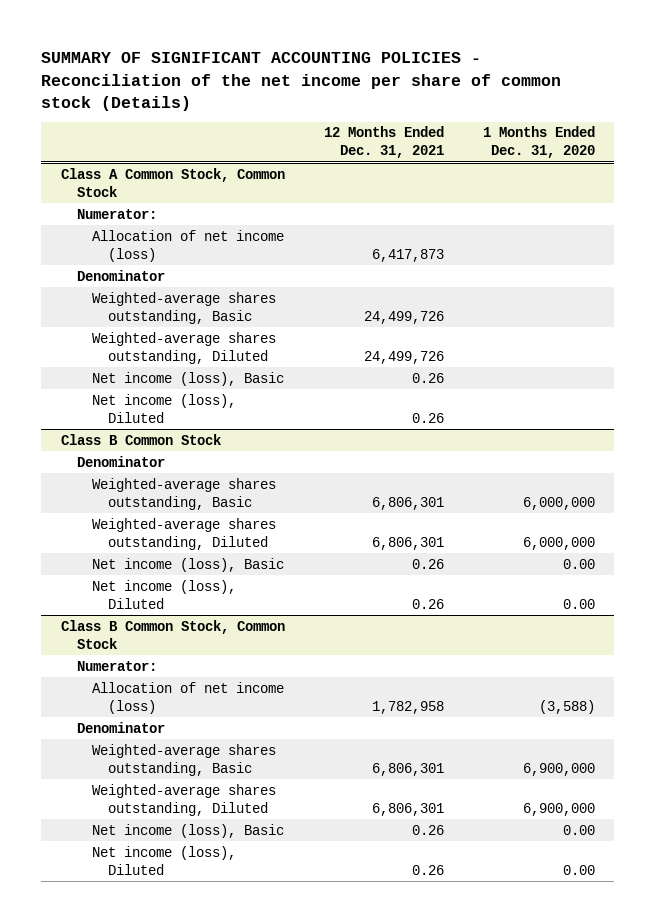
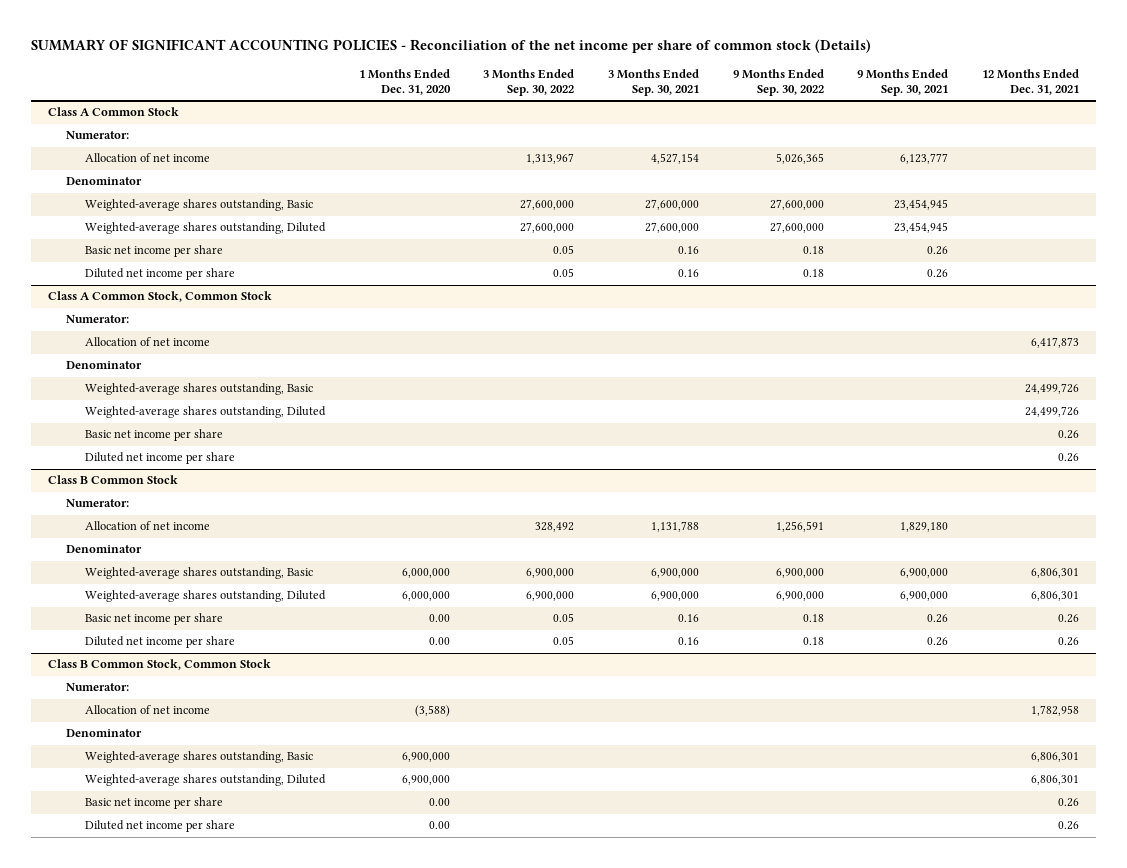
- | 12 Months Ended Dec. 31, 2021 | 1 Months Ended Dec. 31, 2020
+ | 1 Months Ended Dec. 31, 2020 | 3 Months Ended Sep. 30, 2022 | 3 Months Ended Sep. 30, 2021 | 9 Months Ended Sep. 30, 2022 | 9 Months Ended Sep. 30, 2021 | 12 Months Ended Dec. 31, 2021
+ Class A Common Stock
+ Numerator:
+ Allocation of net income | | 1,313,967 | 4,527,154 | 5,026,365 | 6,123,777 |
+ Denominator
+ Weighted-average shares outstanding, Basic | | 27,600,000 | 27,600,000 | 27,600,000 | 23,454,945 |
+ Weighted-average shares outstanding, Diluted | | 27,600,000 | 27,600,000 | 27,600,000 | 23,454,945 |
+ Basic net income per share | | 0.05 | 0.16 | 0.18 | 0.26 |
+ Diluted net income per share | | 0.05 | 0.16 | 0.18 | 0.26 |
@ Class A Common Stock, Common Stock
- Allocation of net income (loss) | 6,417,873 |
+ Allocation of net income | | | | | | 6,417,873
- Net income (loss), Basic | 0.26 |
- Net income (loss), Diluted | 0.26 |
+ Basic net income per share | | | | | | 0.26
+ Diluted net income per share | | | | | | 0.26
@ Class B Common Stock
+ Numerator:
+ Allocation of net income | | 328,492 | 1,131,788 | 1,256,591 | 1,829,180 |
- Net income (loss), Basic | 0.26 | 0.00
- Net income (loss), Diluted | 0.26 | 0.00
+ Basic net income per share | 0.00 | 0.05 | 0.16 | 0.18 | 0.26 | 0.26
+ Diluted net income per share | 0.00 | 0.05 | 0.16 | 0.18 | 0.26 | 0.26
@ Class B Common Stock, Common Stock
- Allocation of net income (loss) | 1,782,958 | (3,588)
+ Allocation of net income | (3,588) | | | | | 1,782,958
- Net income (loss), Basic | 0.26 | 0.00
- Net income (loss), Diluted | 0.26 | 0.00
+ Basic net income per share | 0.00 | | | | | 0.26
+ Diluted net income per share | 0.00 | | | | | 0.26

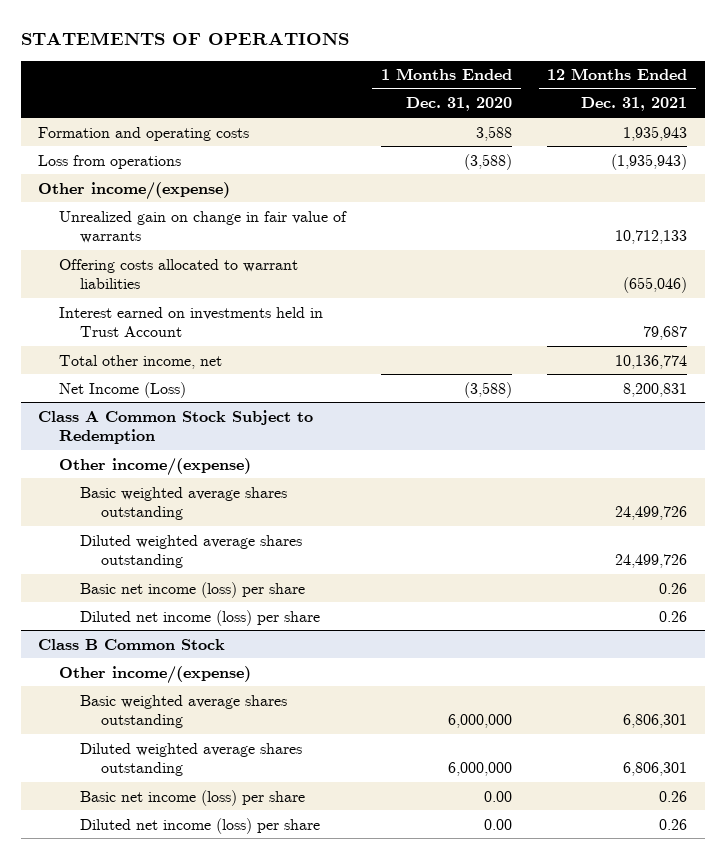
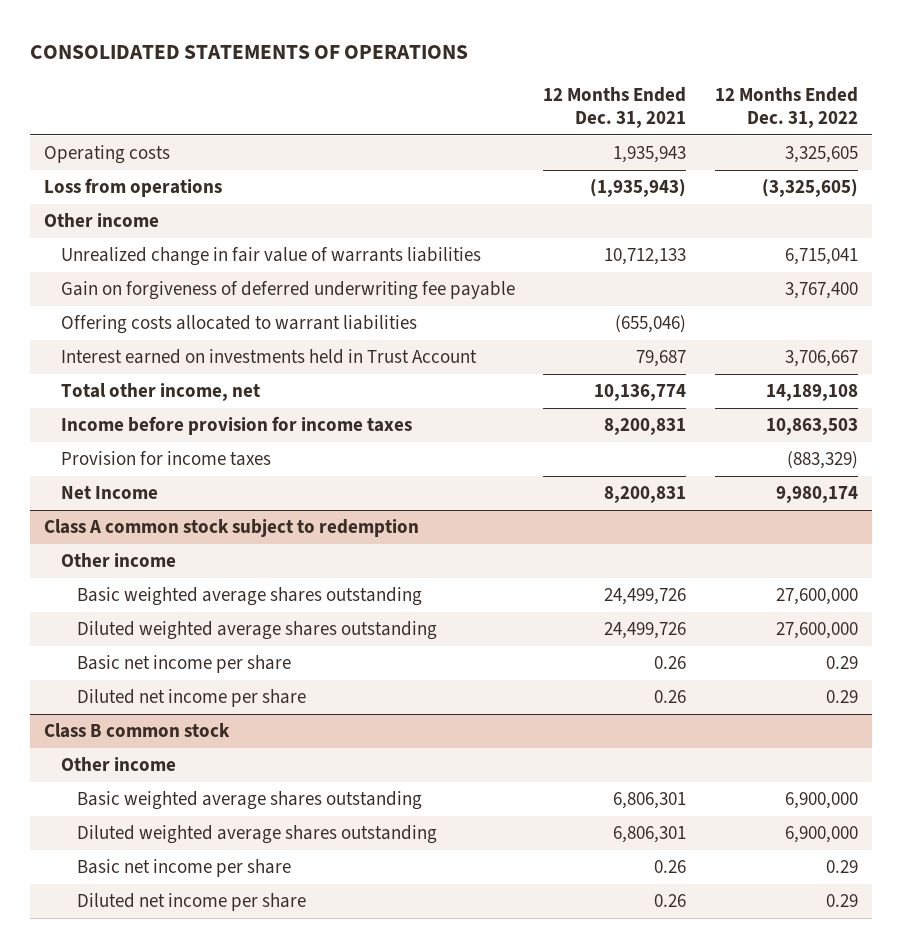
- STATEMENTS OF OPERATIONS
+ CONSOLIDATED STATEMENTS OF OPERATIONS
- | 1 Months Ended Dec. 31, 2020 | 12 Months Ended Dec. 31, 2021
+ | 12 Months Ended Dec. 31, 2021 | 12 Months Ended Dec. 31, 2022
- Formation and operating costs | 3,588 | 1,935,943
+ Operating costs | 1,935,943 | 3,325,605
- Other income/(expense)
- Unrealized gain on change in fair value of warrants | | 10,712,133
+ Other income
+ Unrealized change in fair value of warrants liabilities | 10,712,133 | 6,715,041
+ Gain on forgiveness of deferred underwriting fee payable | | 3,767,400
- Net Income (Loss) | (3,588) | 8,200,831
- Class A Common Stock Subject to Redemption
- Other income/(expense)
+ Income before provision for income taxes | 8,200,831 | 10,863,503
+ Provision for income taxes | | (883,329)
+ Net Income | 8,200,831 | 9,980,174
+ Class A common stock subject to redemption
+ Other income
- Basic net income (loss) per share | | 0.26
- Diluted net income (loss) per share | | 0.26
- Class B Common Stock
- Other income/(expense)
+ Basic net income per share | 0.26 | 0.29
+ Diluted net income per share | 0.26 | 0.29
+ Class B common stock
+ Other income
- Basic net income (loss) per share | 0.00 | 0.26
- Diluted net income (loss) per share | 0.00 | 0.26
+ Basic net income per share | 0.26 | 0.29
+ Diluted net income per share | 0.26 | 0.29

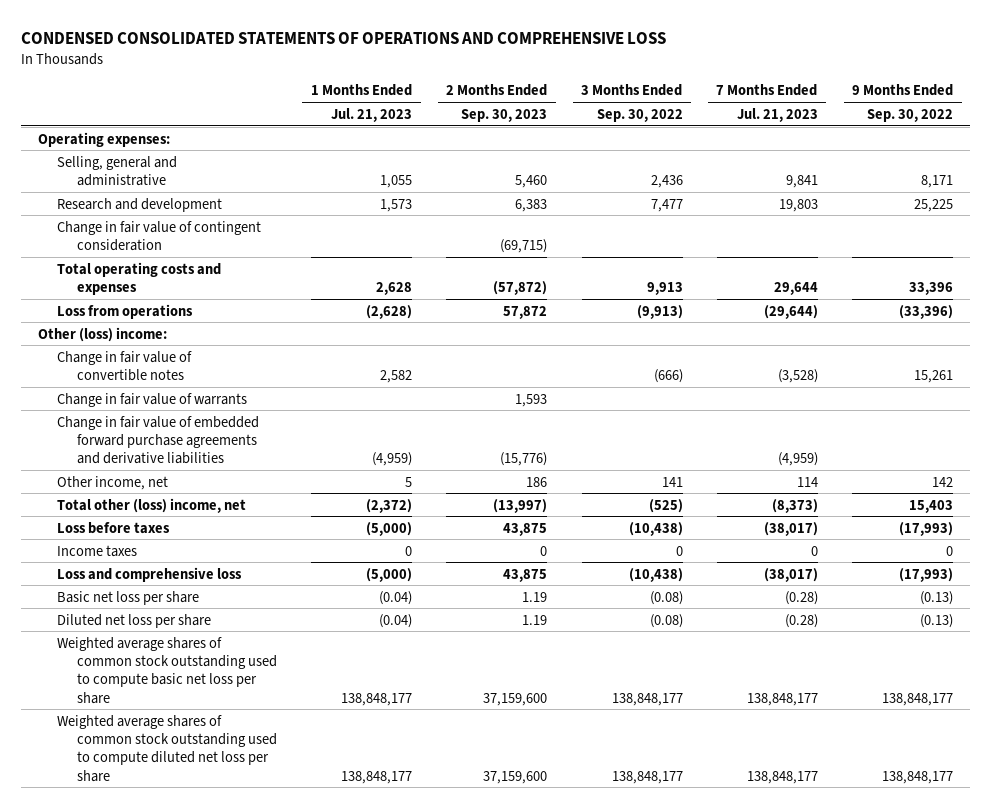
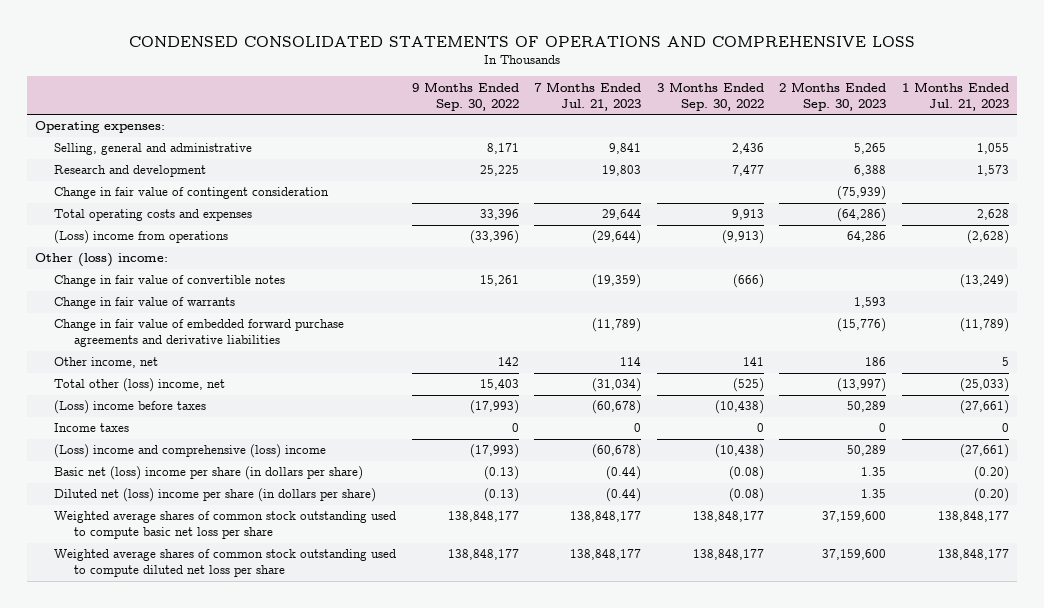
- | 1 Months Ended Jul. 21, 2023 | 2 Months Ended Sep. 30, 2023 | 3 Months Ended Sep. 30, 2022 | 7 Months Ended Jul. 21, 2023 | 9 Months Ended Sep. 30, 2022
+ | 9 Months Ended Sep. 30, 2022 | 7 Months Ended Jul. 21, 2023 | 3 Months Ended Sep. 30, 2022 | 2 Months Ended Sep. 30, 2023 | 1 Months Ended Jul. 21, 2023
- Selling, general and administrative | 1,055 | 5,460 | 2,436 | 9,841 | 8,171
- Research and development | 1,573 | 6,383 | 7,477 | 19,803 | 25,225
- Change in fair value of contingent consideration | | (69,715) | | |
- Total operating costs and expenses | 2,628 | (57,872) | 9,913 | 29,644 | 33,396
- Loss from operations | (2,628) | 57,872 | (9,913) | (29,644) | (33,396)
+ Selling, general and administrative | 8,171 | 9,841 | 2,436 | 5,265 | 1,055
+ Research and development | 25,225 | 19,803 | 7,477 | 6,388 | 1,573
+ Change in fair value of contingent consideration | | | | (75,939) |
+ Total operating costs and expenses | 33,396 | 29,644 | 9,913 | (64,286) | 2,628
+ (Loss) income from operations | (33,396) | (29,644) | (9,913) | 64,286 | (2,628)
- Change in fair value of convertible notes | 2,582 | | (666) | (3,528) | 15,261
+ Change in fair value of convertible notes | 15,261 | (19,359) | (666) | | (13,249)
- Change in fair value of embedded forward purchase agreements and derivative liabilities | (4,959) | (15,776) | | (4,959) |
+ Change in fair value of embedded forward purchase agreements and derivative liabilities | | (11,789) | | (15,776) | (11,789)
- Total other (loss) income, net | (2,372) | (13,997) | (525) | (8,373) | 15,403
- Loss before taxes | (5,000) | 43,875 | (10,438) | (38,017) | (17,993)
+ Total other (loss) income, net | 15,403 | (31,034) | (525) | (13,997) | (25,033)
+ (Loss) income before taxes | (17,993) | (60,678) | (10,438) | 50,289 | (27,661)
- Loss and comprehensive loss | (5,000) | 43,875 | (10,438) | (38,017) | (17,993)
- Basic net loss per share | (0.04) | 1.19 | (0.08) | (0.28) | (0.13)
- Diluted net loss per share | (0.04) | 1.19 | (0.08) | (0.28) | (0.13)
+ (Loss) income and comprehensive (loss) income | (17,993) | (60,678) | (10,438) | 50,289 | (27,661)
+ Basic net (loss) income per share (in dollars per share) | (0.13) | (0.44) | (0.08) | 1.35 | (0.20)
+ Diluted net (loss) income per share (in dollars per share) | (0.13) | (0.44) | (0.08) | 1.35 | (0.20)

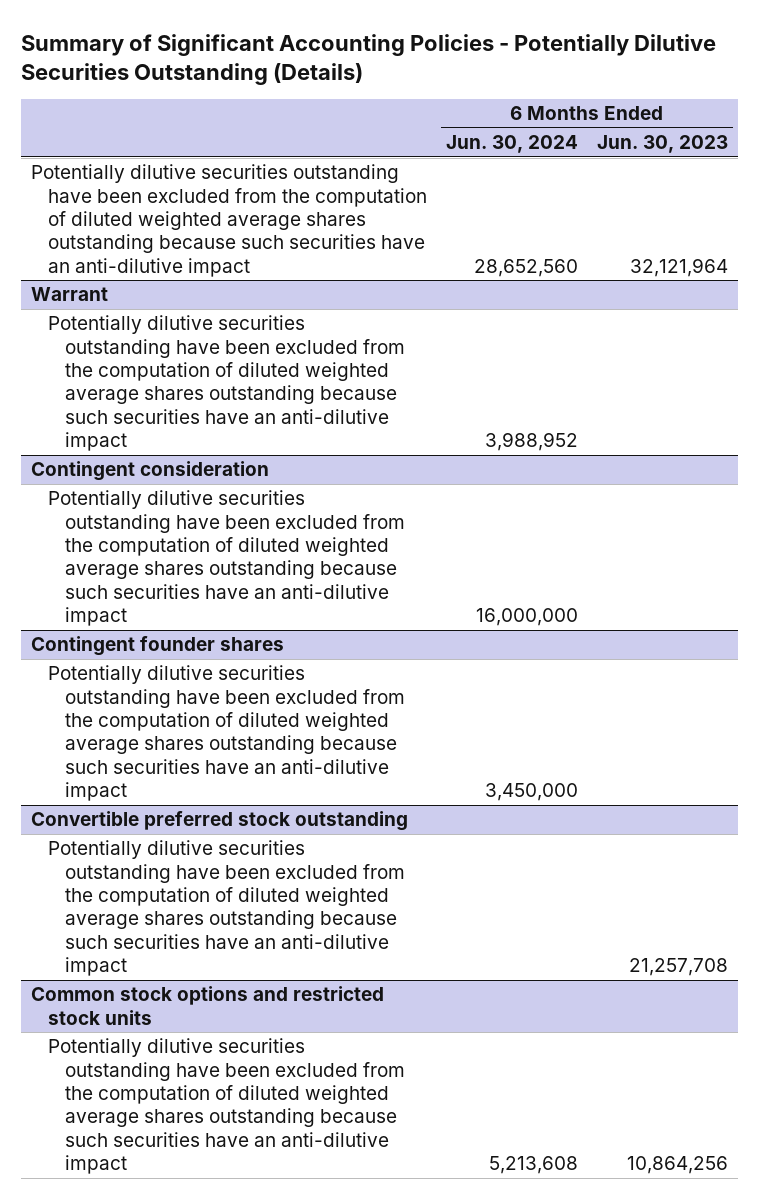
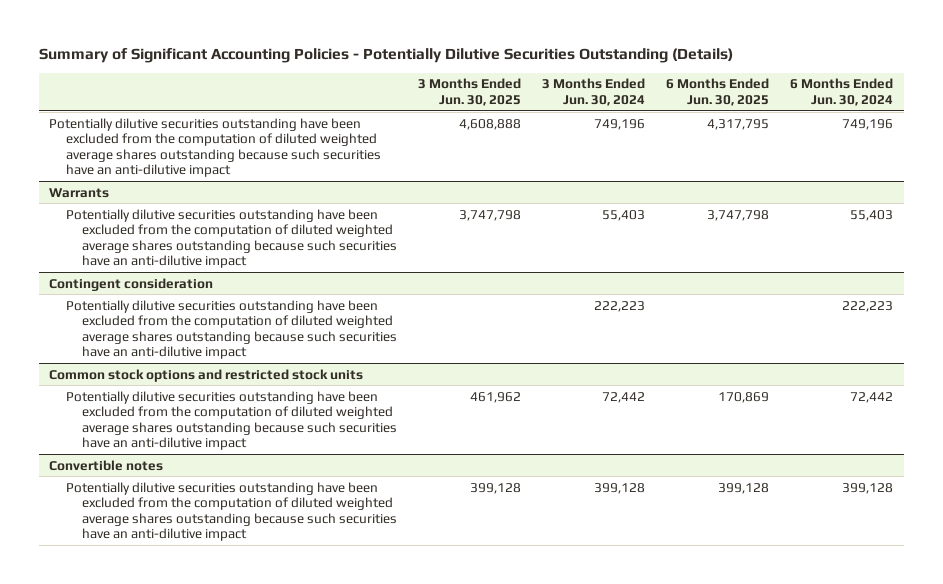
- | 6 Months Ended Jun. 30, 2024 | 6 Months Ended Jun. 30, 2023
+ | 3 Months Ended Jun. 30, 2025 | 3 Months Ended Jun. 30, 2024 | 6 Months Ended Jun. 30, 2025 | 6 Months Ended Jun. 30, 2024
- Potentially dilutive securities outstanding have been excluded from the computation of diluted weighted average shares outstanding because such securities have an anti-dilutive impact | 28,652,560 | 32,121,964
- Warrant
- Potentially dilutive securities outstanding have been excluded from the computation of diluted weighted average shares outstanding because such securities have an anti-dilutive impact | 3,988,952 |
+ Potentially dilutive securities outstanding have been excluded from the computation of diluted weighted average shares outstanding because such securities have an anti-dilutive impact | 4,608,888 | 749,196 | 4,317,795 | 749,196
+ Warrants
+ Potentially dilutive securities outstanding have been excluded from the computation of diluted weighted average shares outstanding because such securities have an anti-dilutive impact | 3,747,798 | 55,403 | 3,747,798 | 55,403
@ Contingent consideration
- Potentially dilutive securities outstanding have been excluded from the computation of diluted weighted average shares outstanding because such securities have an anti-dilutive impact | 16,000,000 |
- Contingent founder shares
- Potentially dilutive securities outstanding have been excluded from the computation of diluted weighted average shares outstanding because such securities have an anti-dilutive impact | 3,450,000 |
- Convertible preferred stock outstanding
- Potentially dilutive securities outstanding have been excluded from the computation of diluted weighted average shares outstanding because such securities have an anti-dilutive impact | | 21,257,708
@ Contingent consideration
+ Potentially dilutive securities outstanding have been excluded from the computation of diluted weighted average shares outstanding because such securities have an anti-dilutive impact | | 222,223 | | 222,223
@ Common stock options and restricted stock units
- Potentially dilutive securities outstanding have been excluded from the computation of diluted weighted average shares outstanding because such securities have an anti-dilutive impact | 5,213,608 | 10,864,256
+ Potentially dilutive securities outstanding have been excluded from the computation of diluted weighted average shares outstanding because such securities have an anti-dilutive impact | 461,962 | 72,442 | 170,869 | 72,442
+ Convertible notes
+ Potentially dilutive securities outstanding have been excluded from the computation of diluted weighted average shares outstanding because such securities have an anti-dilutive impact | 399,128 | 399,128 | 399,128 | 399,128

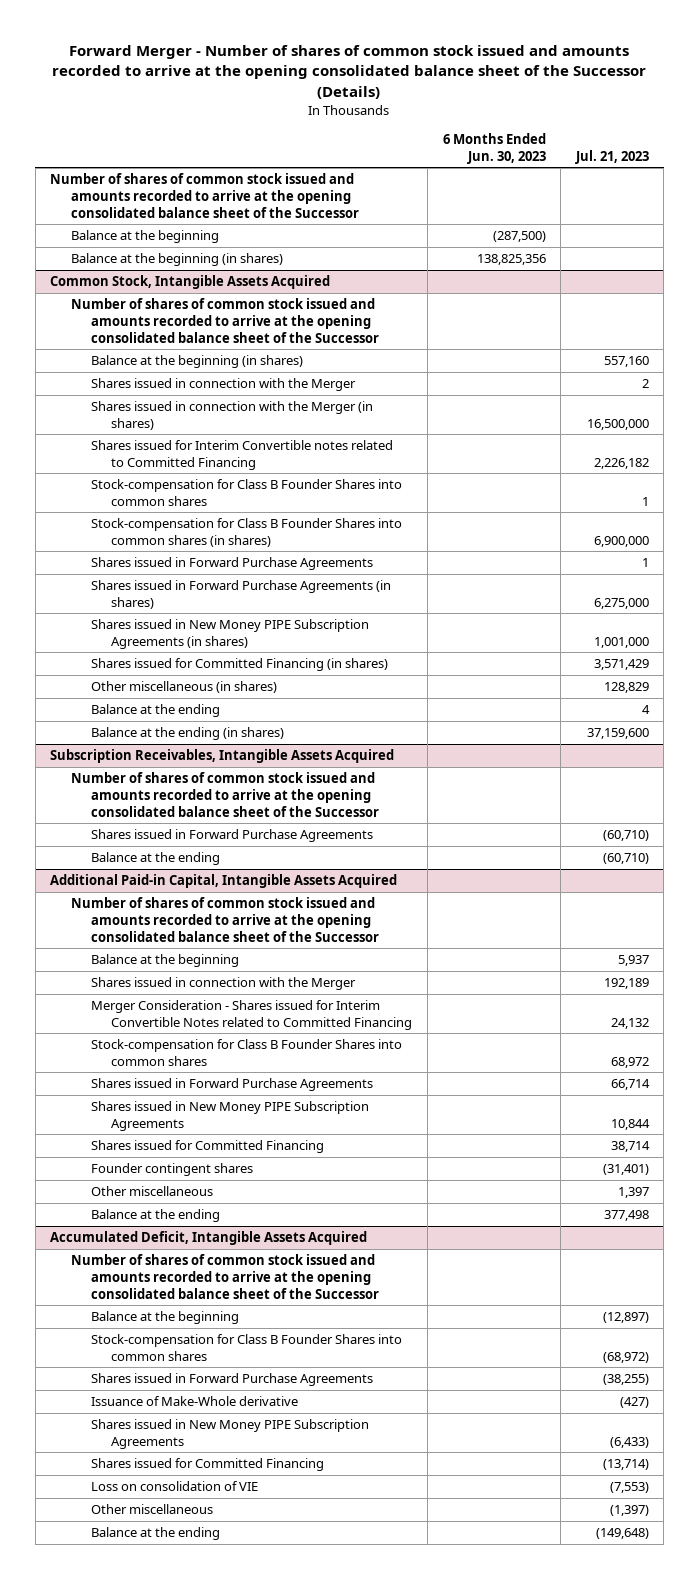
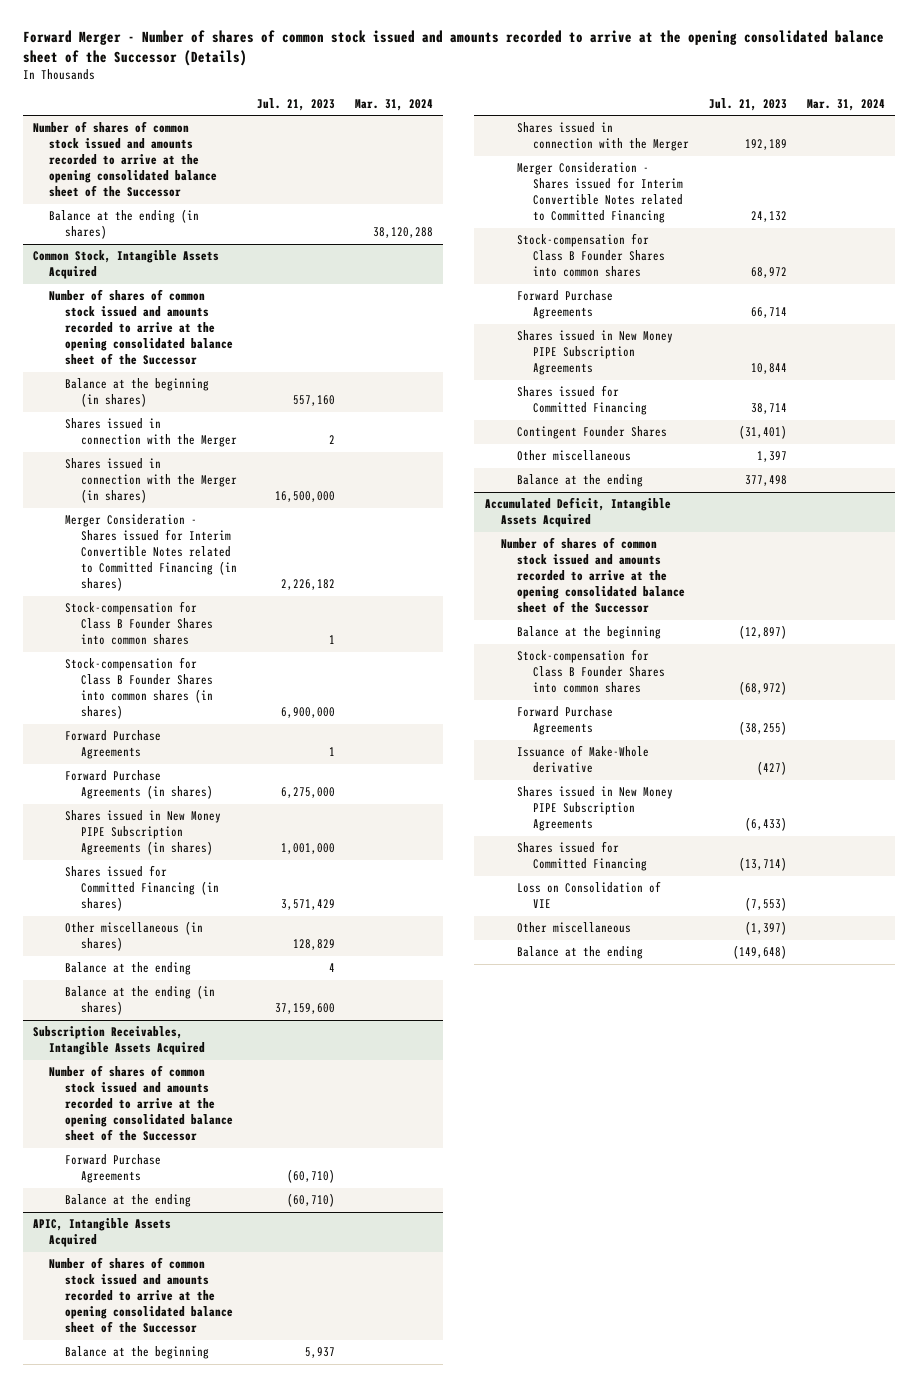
- | 6 Months Ended Jun. 30, 2023 | Jul. 21, 2023
+ | Jul. 21, 2023 | Mar. 31, 2024
- Balance at the beginning | (287,500) |
- Balance at the beginning (in shares) | 138,825,356 |
+ Balance at the ending (in shares) | | 38,120,288
@ Common Stock, Intangible Assets Acquired
- Shares issued for Interim Convertible notes related to Committed Financing | | 2,226,182
+ Merger Consideration - Shares issued for Interim Convertible Notes related to Committed Financing (in shares) | 2,226,182 |
- Shares issued in Forward Purchase Agreements | | 1
- Shares issued in Forward Purchase Agreements (in shares) | | 6,275,000
+ Forward Purchase Agreements | 1 |
+ Forward Purchase Agreements (in shares) | 6,275,000 |
@ Subscription Receivables, Intangible Assets Acquired
- Shares issued in Forward Purchase Agreements | | (60,710)
+ Forward Purchase Agreements | (60,710) |
- Additional Paid-in Capital, Intangible Assets Acquired
+ APIC, Intangible Assets Acquired
- Shares issued in Forward Purchase Agreements | | 66,714
+ Forward Purchase Agreements | 66,714 |
- Founder contingent shares | | (31,401)
+ Contingent Founder Shares | (31,401) |
@ Accumulated Deficit, Intangible Assets Acquired
- Shares issued in Forward Purchase Agreements | | (38,255)
+ Forward Purchase Agreements | (38,255) |
- Loss on consolidation of VIE | | (7,553)
+ Loss on Consolidation of VIE | (7,553) |

